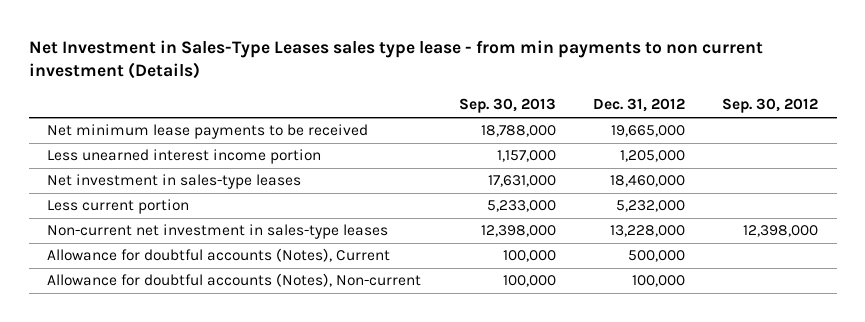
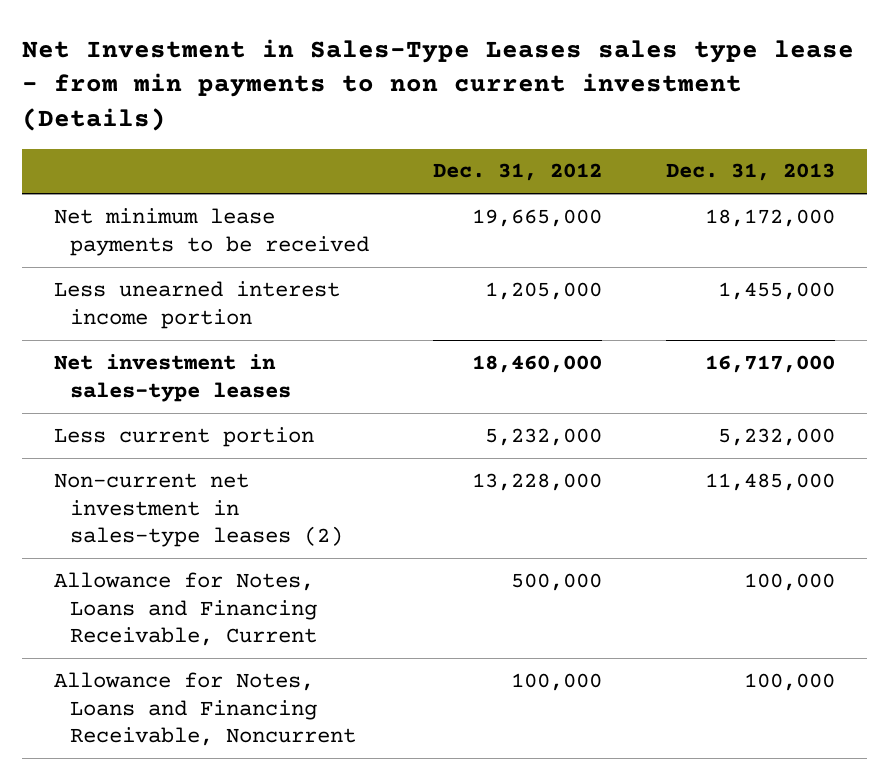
- | Sep. 30, 2013 | Dec. 31, 2012 | Sep. 30, 2012
+ | Dec. 31, 2012 | Dec. 31, 2013
- Non-current net investment in sales-type leases | 12,398,000 | 13,228,000 | 12,398,000
- Allowance for doubtful accounts (Notes), Current | 100,000 | 500,000 |
- Allowance for doubtful accounts (Notes), Non-current | 100,000 | 100,000 |
+ Non-current net investment in sales-type leases (2) | 13,228,000 | 11,485,000
+ Allowance for Notes, Loans and Financing Receivable, Current | 500,000 | 100,000
+ Allowance for Notes, Loans and Financing Receivable, Noncurrent | 100,000 | 100,000

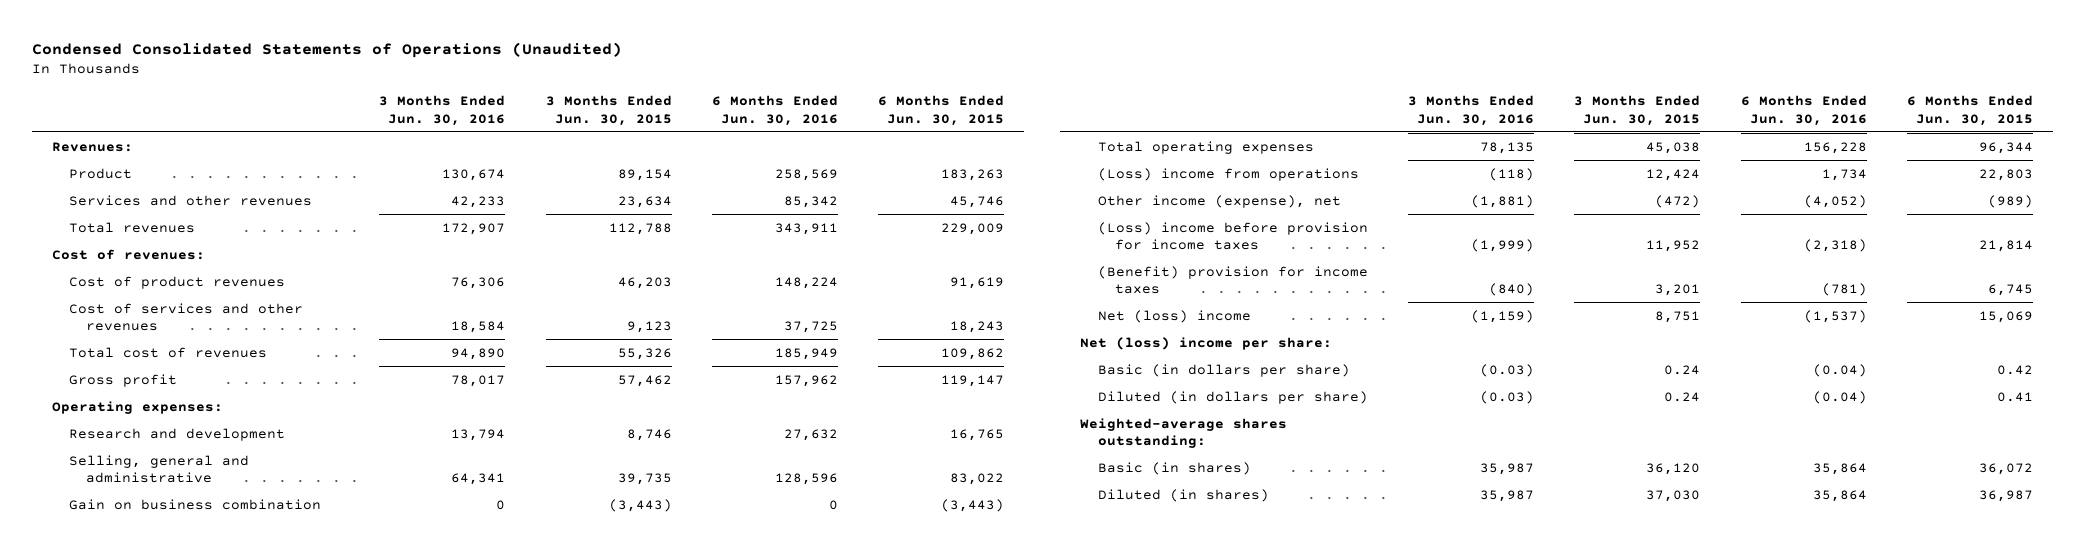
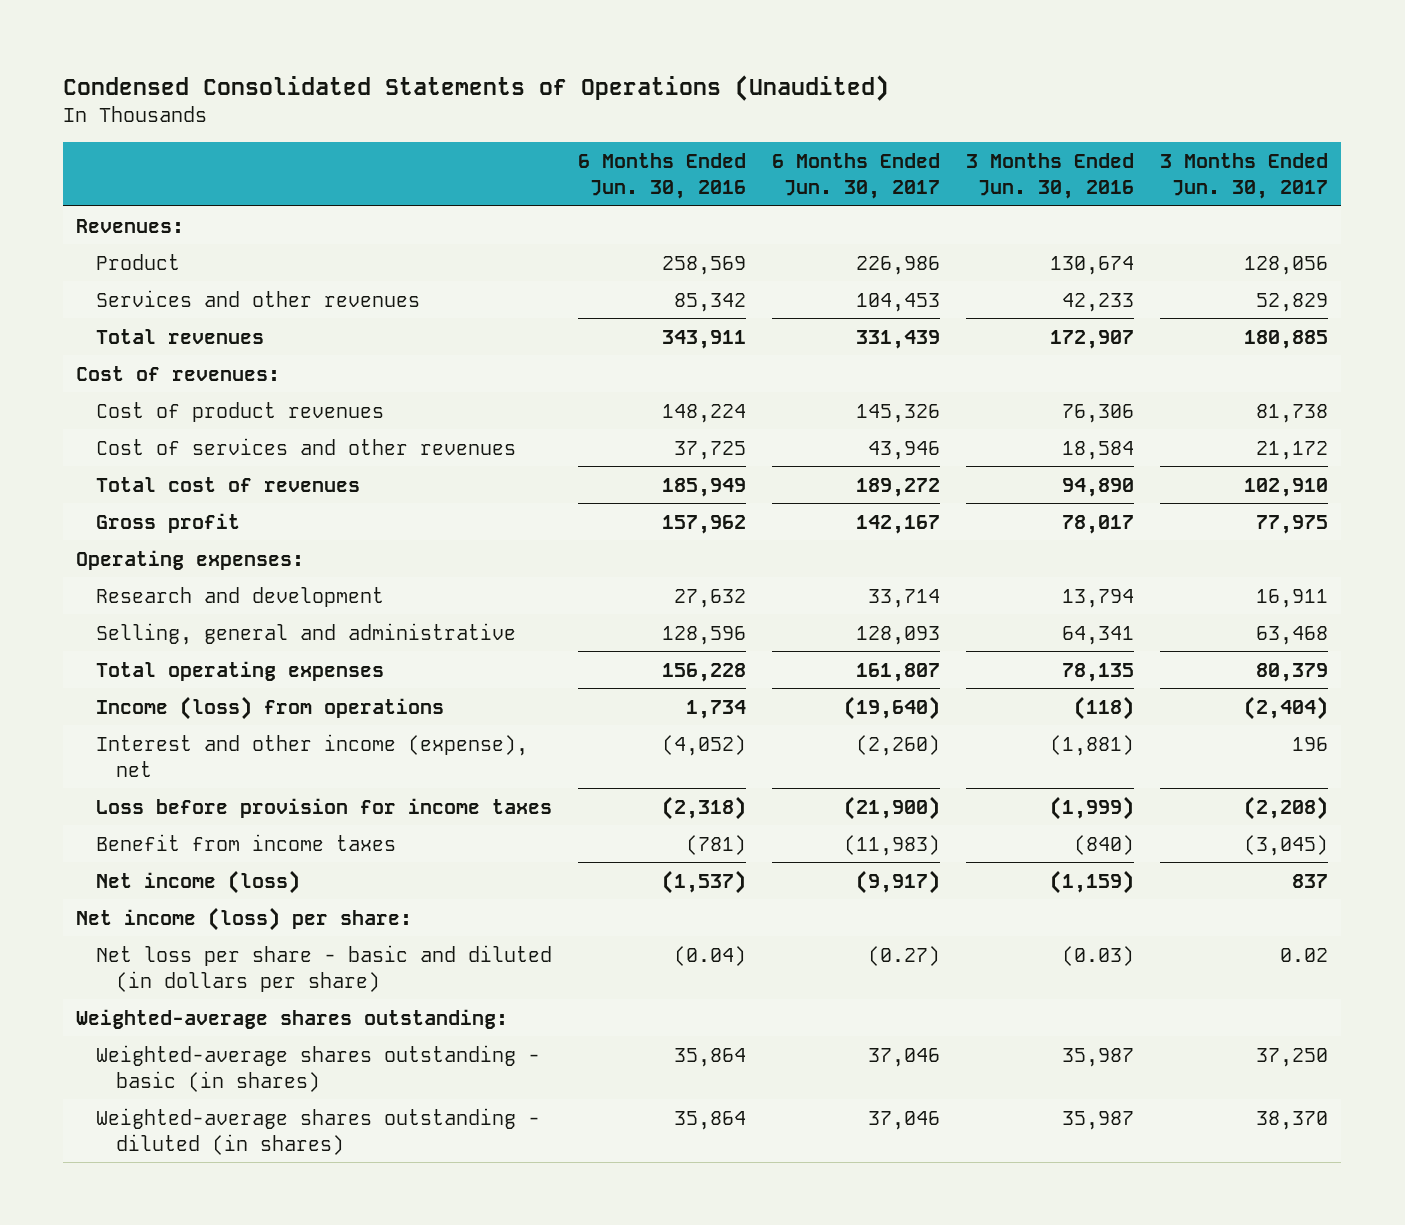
- | 3 Months Ended Jun. 30, 2016 | 3 Months Ended Jun. 30, 2015 | 6 Months Ended Jun. 30, 2016 | 6 Months Ended Jun. 30, 2015
+ | 6 Months Ended Jun. 30, 2016 | 6 Months Ended Jun. 30, 2017 | 3 Months Ended Jun. 30, 2016 | 3 Months Ended Jun. 30, 2017
- Gain on business combination | 0 | (3,443) | 0 | (3,443)
- (Loss) income from operations | (118) | 12,424 | 1,734 | 22,803
- Other income (expense), net | (1,881) | (472) | (4,052) | (989)
- (Loss) income before provision for income taxes | (1,999) | 11,952 | (2,318) | 21,814
- (Benefit) provision for income taxes | (840) | 3,201 | (781) | 6,745
- Net (loss) income | (1,159) | 8,751 | (1,537) | 15,069
- Net (loss) income per share:
- Basic (in dollars per share) | (0.03) | 0.24 | (0.04) | 0.42
- Diluted (in dollars per share) | (0.03) | 0.24 | (0.04) | 0.41
+ Income (loss) from operations | 1,734 | (19,640) | (118) | (2,404)
+ Interest and other income (expense), net | (4,052) | (2,260) | (1,881) | 196
+ Loss before provision for income taxes | (2,318) | (21,900) | (1,999) | (2,208)
+ Benefit from income taxes | (781) | (11,983) | (840) | (3,045)
+ Net income (loss) | (1,537) | (9,917) | (1,159) | 837
+ Net income (loss) per share:
+ Net loss per share - basic and diluted (in dollars per share) | (0.04) | (0.27) | (0.03) | 0.02
- Basic (in shares) | 35,987 | 36,120 | 35,864 | 36,072
- Diluted (in shares) | 35,987 | 37,030 | 35,864 | 36,987
+ Weighted-average shares outstanding - basic (in shares) | 35,864 | 37,046 | 35,987 | 37,250
+ Weighted-average shares outstanding - diluted (in shares) | 35,864 | 37,046 | 35,987 | 38,370

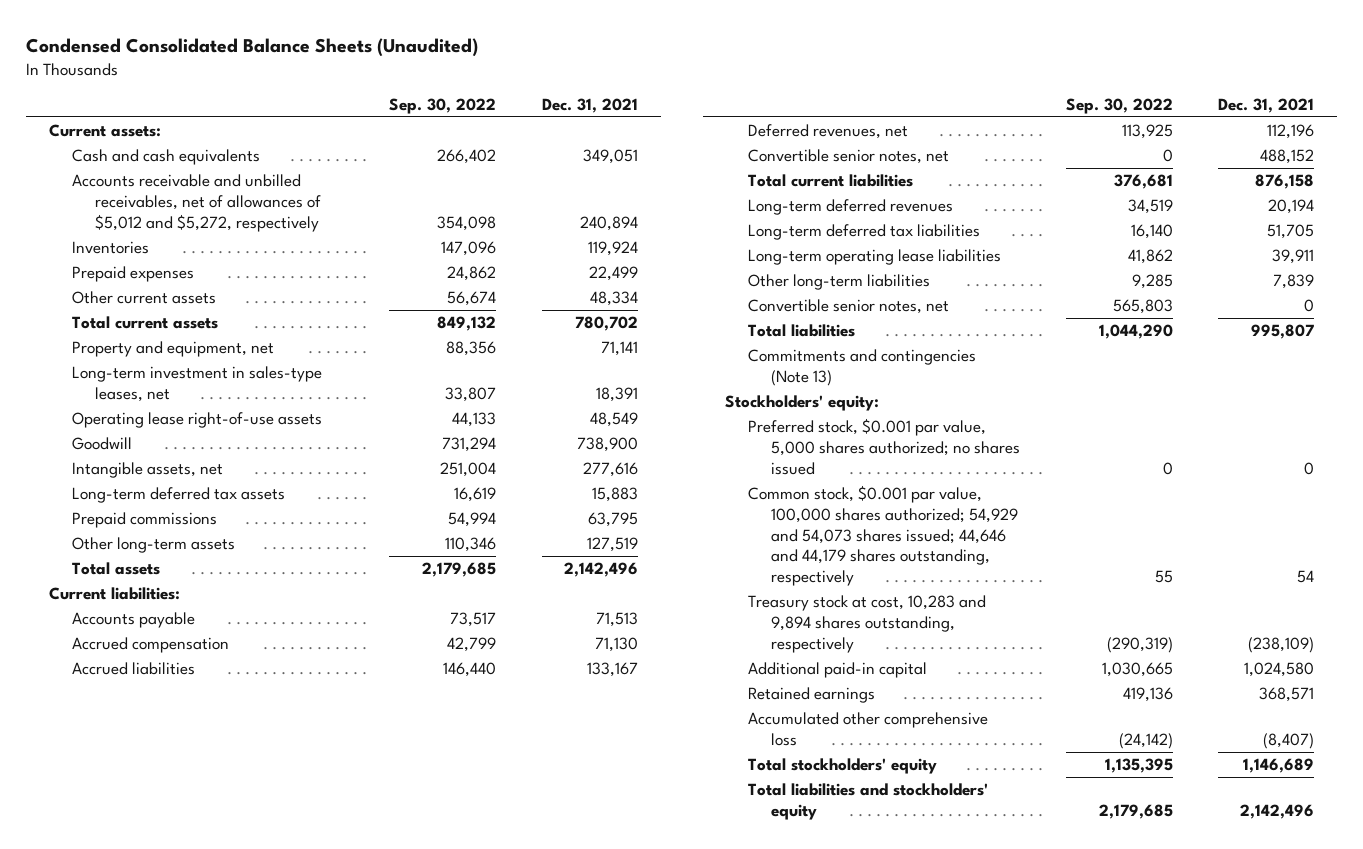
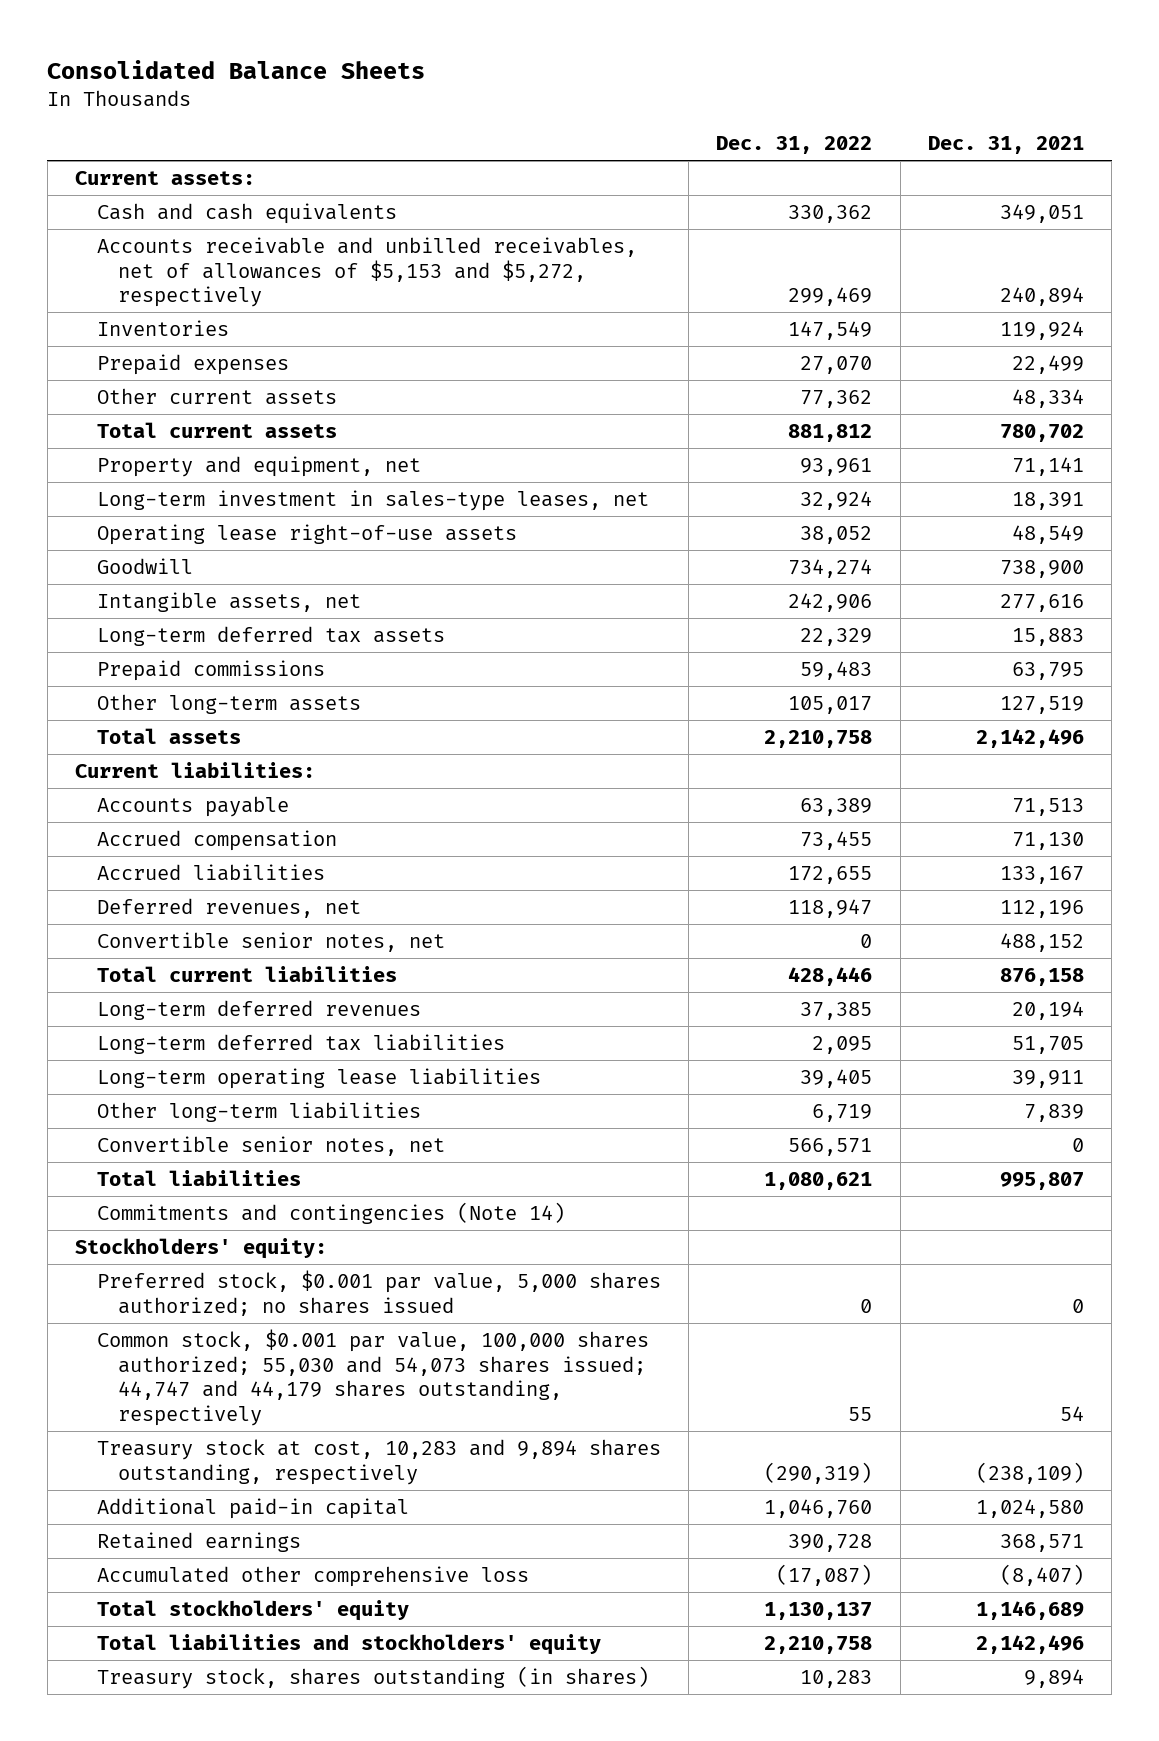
- Condensed Consolidated Balance Sheets (Unaudited)
+ Consolidated Balance Sheets
- | Sep. 30, 2022 | Dec. 31, 2021
+ | Dec. 31, 2022 | Dec. 31, 2021
- Accounts receivable and unbilled receivables, net of allowances of $5,012 and $5,272, respectively | 354,098 | 240,894
+ Accounts receivable and unbilled receivables, net of allowances of $5,153 and $5,272, respectively | 299,469 | 240,894
- Commitments and contingencies (Note 13)
+ Commitments and contingencies (Note 14)
- Common stock, $0.001 par value, 100,000 shares authorized; 54,929 and 54,073 shares issued; 44,646 and 44,179 shares outstanding, respectively | 55 | 54
+ Common stock, $0.001 par value, 100,000 shares authorized; 55,030 and 54,073 shares issued; 44,747 and 44,179 shares outstanding, respectively | 55 | 54
+ Treasury stock, shares outstanding (in shares) | 10,283 | 9,894

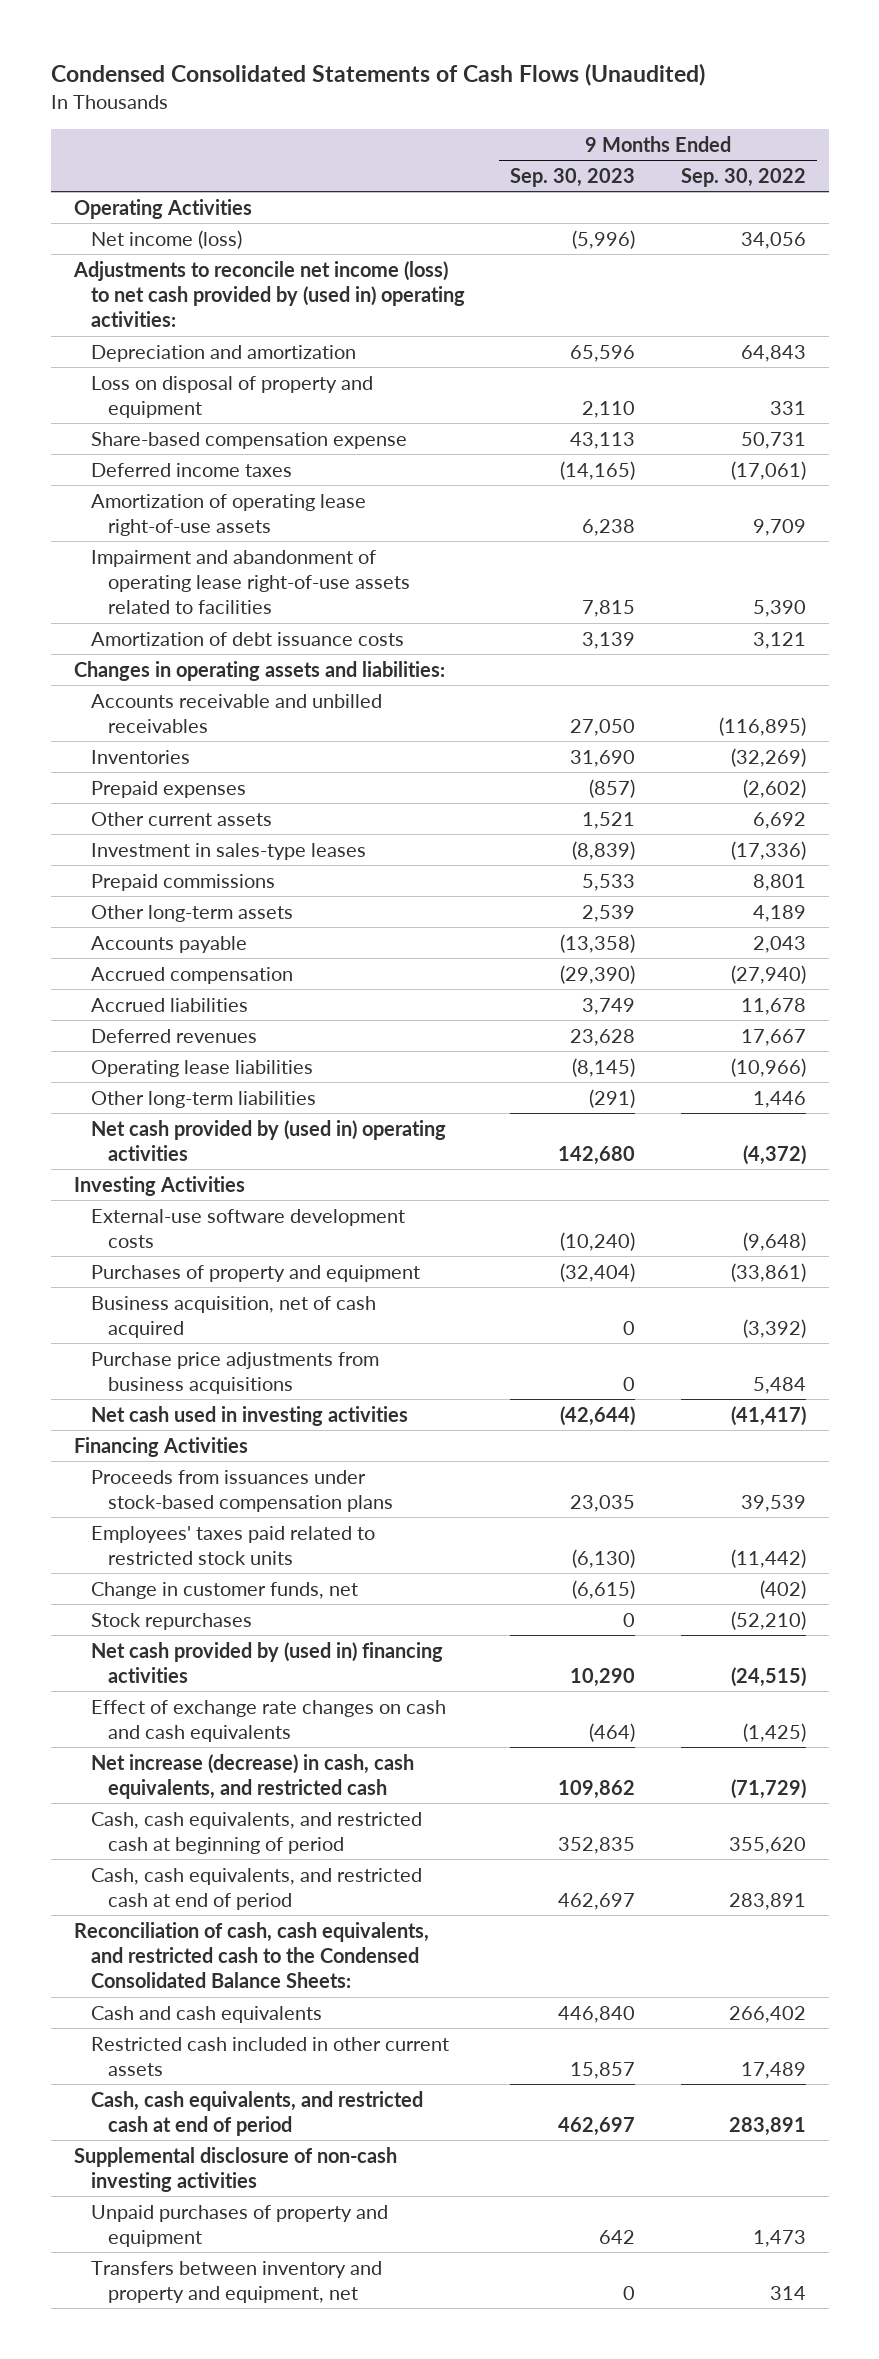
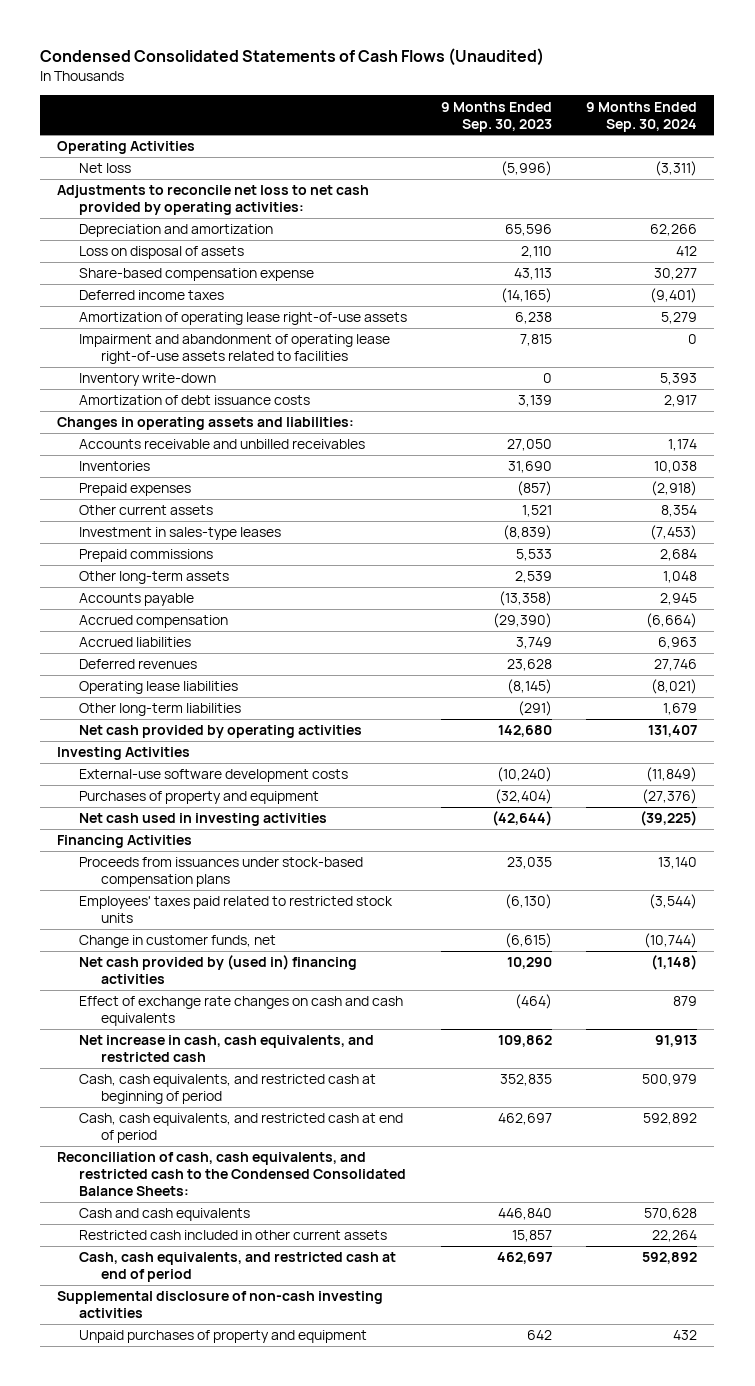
- | 9 Months Ended Sep. 30, 2023 | 9 Months Ended Sep. 30, 2022
+ | 9 Months Ended Sep. 30, 2023 | 9 Months Ended Sep. 30, 2024
- Net income (loss) | (5,996) | 34,056
- Adjustments to reconcile net income (loss) to net cash provided by (used in) operating activities:
+ Net loss | (5,996) | (3,311)
+ Adjustments to reconcile net loss to net cash provided by operating activities:
- Loss on disposal of property and equipment | 2,110 | 331
+ Loss on disposal of assets | 2,110 | 412
+ Inventory write-down | 0 | 5,393
- Net cash provided by (used in) operating activities | 142,680 | (4,372)
+ Net cash provided by operating activities | 142,680 | 131,407
- Business acquisition, net of cash acquired | 0 | (3,392)
- Purchase price adjustments from business acquisitions | 0 | 5,484
- Stock repurchases | 0 | (52,210)
- Net increase (decrease) in cash, cash equivalents, and restricted cash | 109,862 | (71,729)
+ Net increase in cash, cash equivalents, and restricted cash | 109,862 | 91,913
- Transfers between inventory and property and equipment, net | 0 | 314

